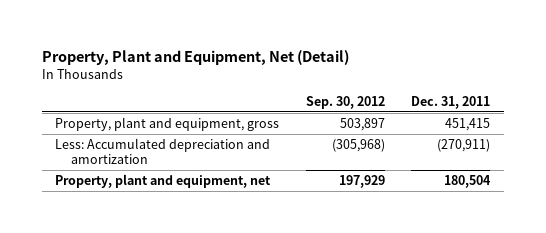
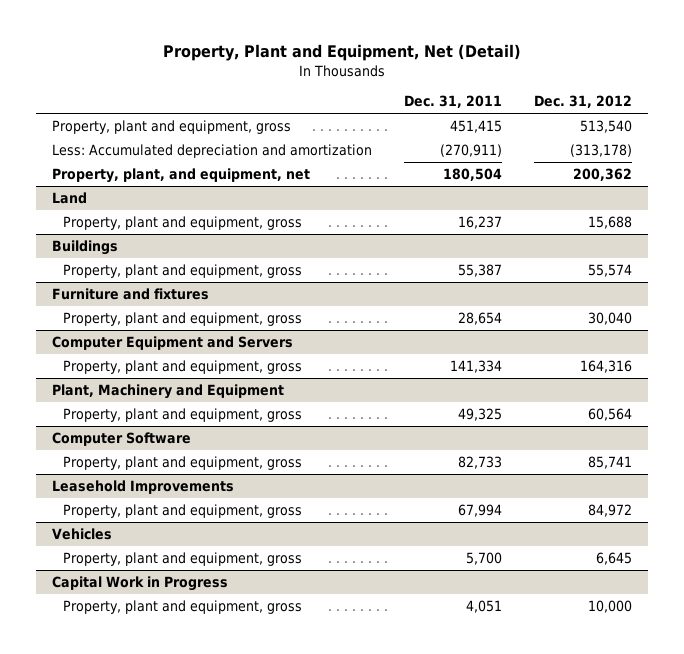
- | Sep. 30, 2012 | Dec. 31, 2011
+ | Dec. 31, 2011 | Dec. 31, 2012
- Property, plant and equipment, net | 197,929 | 180,504
+ Property, plant, and equipment, net | 180,504 | 200,362
+ Land
+ Property, plant and equipment, gross | 16,237 | 15,688
+ Buildings
+ Property, plant and equipment, gross | 55,387 | 55,574
+ Furniture and fixtures
+ Property, plant and equipment, gross | 28,654 | 30,040
+ Computer Equipment and Servers
+ Property, plant and equipment, gross | 141,334 | 164,316
+ Plant, Machinery and Equipment
+ Property, plant and equipment, gross | 49,325 | 60,564
+ Computer Software
+ Property, plant and equipment, gross | 82,733 | 85,741
+ Leasehold Improvements
+ Property, plant and equipment, gross | 67,994 | 84,972
+ Vehicles
+ Property, plant and equipment, gross | 5,700 | 6,645
+ Capital Work in Progress
+ Property, plant and equipment, gross | 4,051 | 10,000

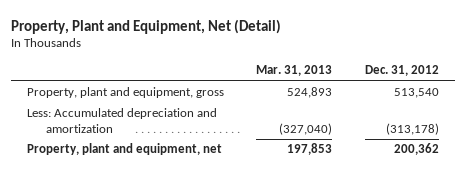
- | Dec. 31, 2011 | Dec. 31, 2012
+ | Mar. 31, 2013 | Dec. 31, 2012
- Property, plant, and equipment, net | 180,504 | 200,362
- Land
- Property, plant and equipment, gross | 16,237 | 15,688
- Buildings
- Property, plant and equipment, gross | 55,387 | 55,574
- Furniture and fixtures
- Property, plant and equipment, gross | 28,654 | 30,040
- Computer Equipment and Servers
- Property, plant and equipment, gross | 141,334 | 164,316
- Plant, Machinery and Equipment
- Property, plant and equipment, gross | 49,325 | 60,564
- Computer Software
- Property, plant and equipment, gross | 82,733 | 85,741
- Leasehold Improvements
- Property, plant and equipment, gross | 67,994 | 84,972
- Vehicles
- Property, plant and equipment, gross | 5,700 | 6,645
- Capital Work in Progress
- Property, plant and equipment, gross | 4,051 | 10,000
+ Property, plant and equipment, net | 197,853 | 200,362

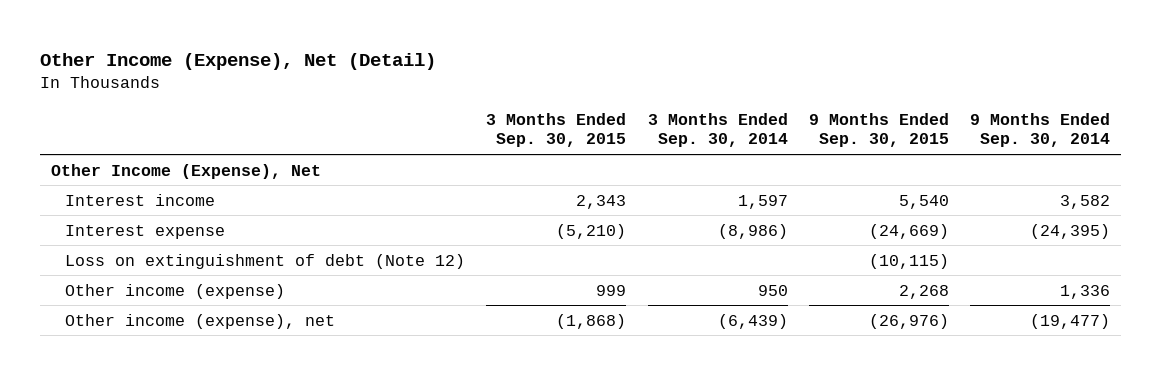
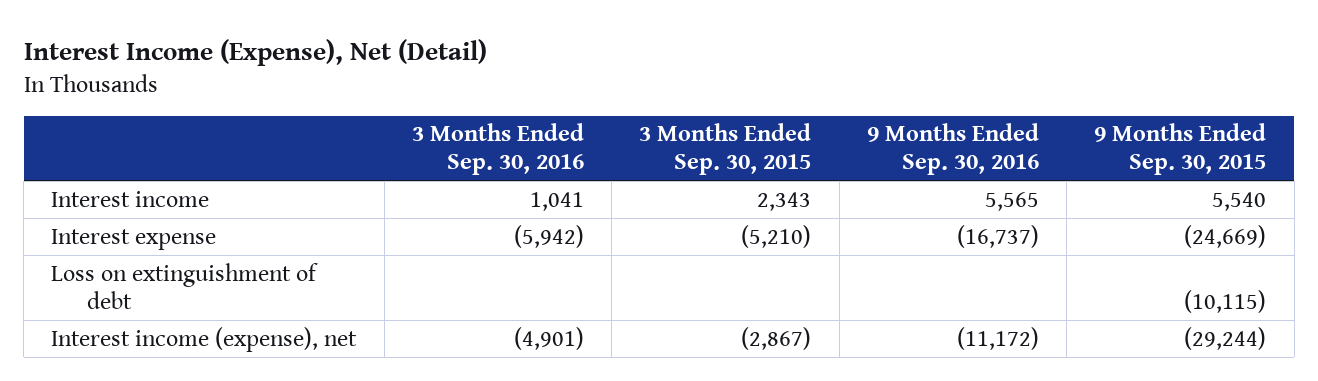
- Other Income (Expense), Net (Detail)
+ Interest Income (Expense), Net (Detail)
- | 3 Months Ended Sep. 30, 2015 | 3 Months Ended Sep. 30, 2014 | 9 Months Ended Sep. 30, 2015 | 9 Months Ended Sep. 30, 2014
+ | 3 Months Ended Sep. 30, 2016 | 3 Months Ended Sep. 30, 2015 | 9 Months Ended Sep. 30, 2016 | 9 Months Ended Sep. 30, 2015
- Other Income (Expense), Net
- Loss on extinguishment of debt (Note 12) | | | (10,115) |
- Other income (expense) | 999 | 950 | 2,268 | 1,336
- Other income (expense), net | (1,868) | (6,439) | (26,976) | (19,477)
+ Loss on extinguishment of debt | | | | (10,115)
+ Interest income (expense), net | (4,901) | (2,867) | (11,172) | (29,244)

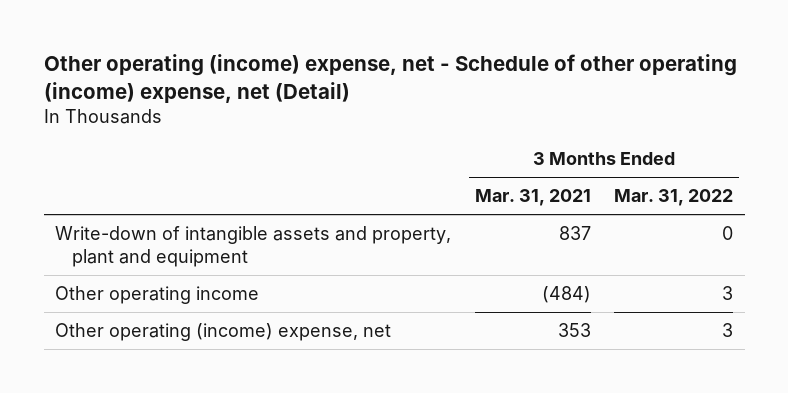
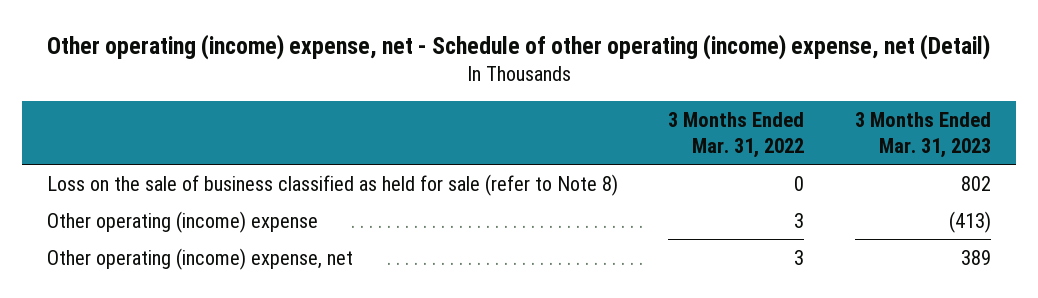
- | 3 Months Ended Mar. 31, 2021 | 3 Months Ended Mar. 31, 2022
+ | 3 Months Ended Mar. 31, 2022 | 3 Months Ended Mar. 31, 2023
- Write-down of intangible assets and property, plant and equipment | 837 | 0
- Other operating income | (484) | 3
+ Loss on the sale of business classified as held for sale (refer to Note 8) | 0 | 802
+ Other operating (income) expense | 3 | (413)

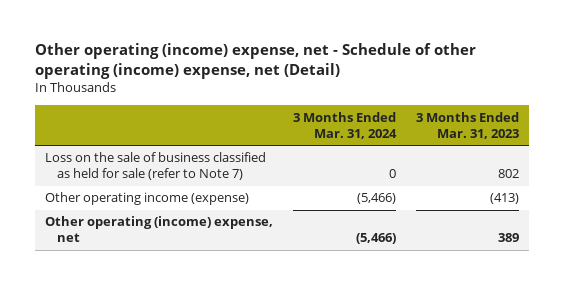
- | 3 Months Ended Mar. 31, 2022 | 3 Months Ended Mar. 31, 2023
+ | 3 Months Ended Mar. 31, 2024 | 3 Months Ended Mar. 31, 2023
- Loss on the sale of business classified as held for sale (refer to Note 8) | 0 | 802
- Other operating (income) expense | 3 | (413)
+ Loss on the sale of business classified as held for sale (refer to Note 7) | 0 | 802
+ Other operating income (expense) | (5,466) | (413)

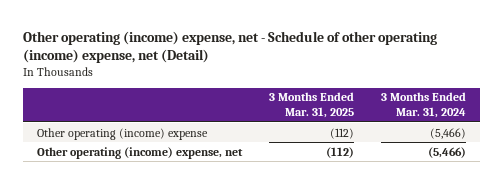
- | 3 Months Ended Mar. 31, 2024 | 3 Months Ended Mar. 31, 2023
+ | 3 Months Ended Mar. 31, 2025 | 3 Months Ended Mar. 31, 2024
- Loss on the sale of business classified as held for sale (refer to Note 7) | 0 | 802
- Other operating income (expense) | (5,466) | (413)
+ Other operating (income) expense | (112) | (5,466)

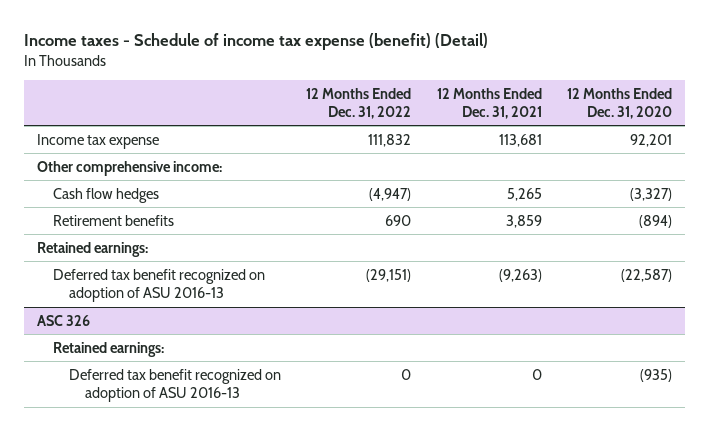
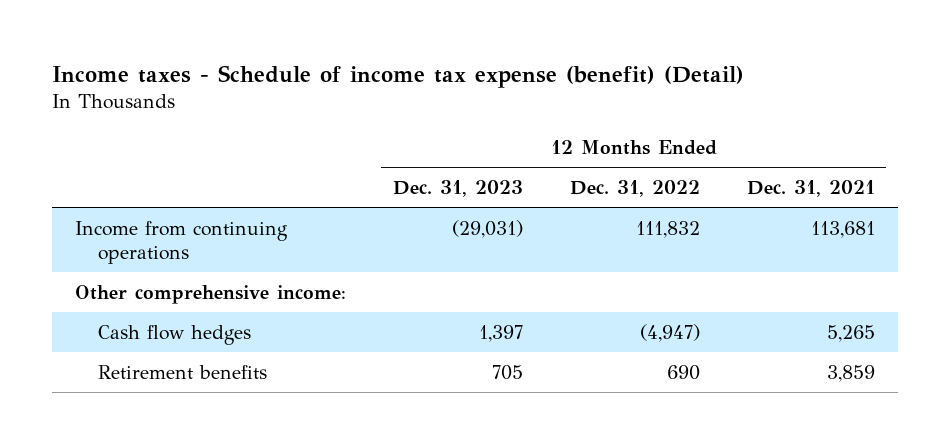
- | 12 Months Ended Dec. 31, 2022 | 12 Months Ended Dec. 31, 2021 | 12 Months Ended Dec. 31, 2020
+ | 12 Months Ended Dec. 31, 2023 | 12 Months Ended Dec. 31, 2022 | 12 Months Ended Dec. 31, 2021
- Income tax expense | 111,832 | 113,681 | 92,201
+ Income from continuing operations | (29,031) | 111,832 | 113,681
- Retained earnings:
- Deferred tax benefit recognized on adoption of ASU 2016-13 | (29,151) | (9,263) | (22,587)
- ASC 326
- Retained earnings:
- Deferred tax benefit recognized on adoption of ASU 2016-13 | 0 | 0 | (935)

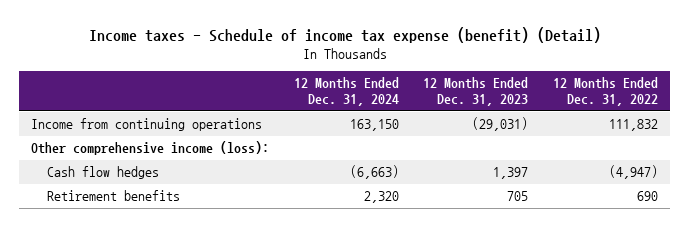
- | 12 Months Ended Dec. 31, 2023 | 12 Months Ended Dec. 31, 2022 | 12 Months Ended Dec. 31, 2021
+ | 12 Months Ended Dec. 31, 2024 | 12 Months Ended Dec. 31, 2023 | 12 Months Ended Dec. 31, 2022
- Other comprehensive income:
+ Other comprehensive income (loss):

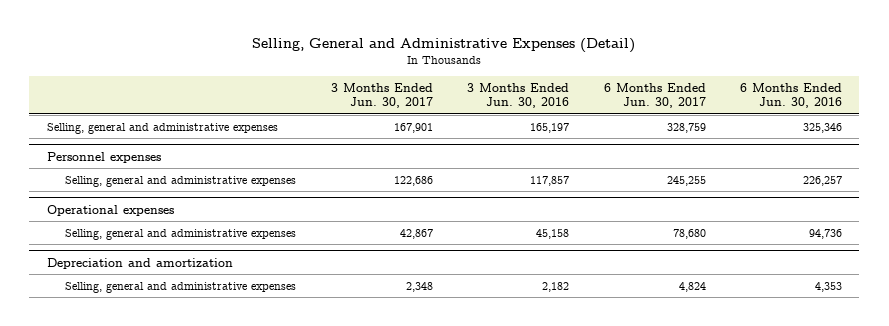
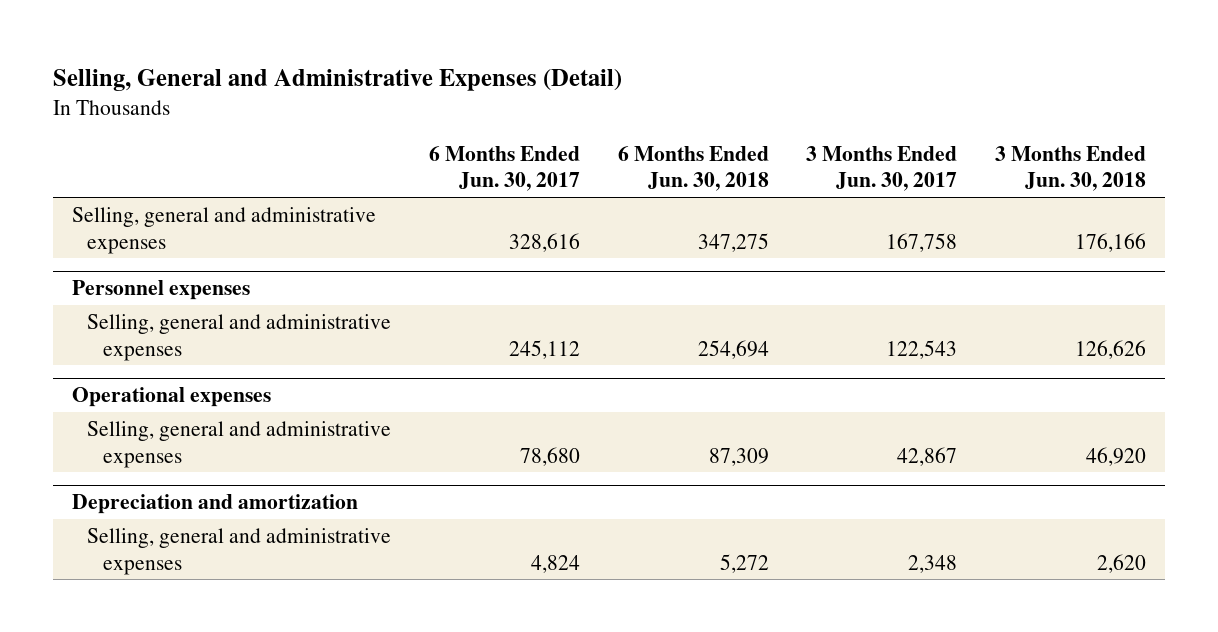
- | 3 Months Ended Jun. 30, 2017 | 3 Months Ended Jun. 30, 2016 | 6 Months Ended Jun. 30, 2017 | 6 Months Ended Jun. 30, 2016
+ | 6 Months Ended Jun. 30, 2017 | 6 Months Ended Jun. 30, 2018 | 3 Months Ended Jun. 30, 2017 | 3 Months Ended Jun. 30, 2018
- Selling, general and administrative expenses | 167,901 | 165,197 | 328,759 | 325,346
+ Selling, general and administrative expenses | 328,616 | 347,275 | 167,758 | 176,166
@ Personnel expenses
- Selling, general and administrative expenses | 122,686 | 117,857 | 245,255 | 226,257
+ Selling, general and administrative expenses | 245,112 | 254,694 | 122,543 | 126,626

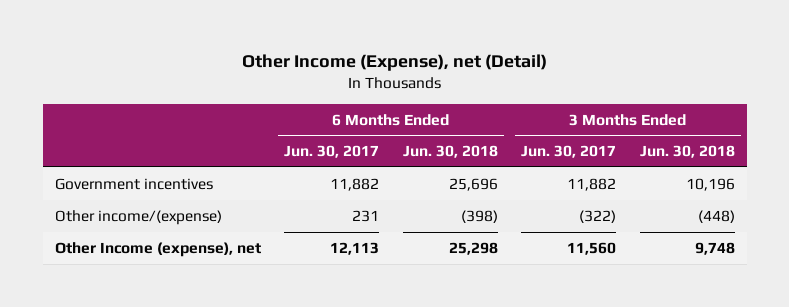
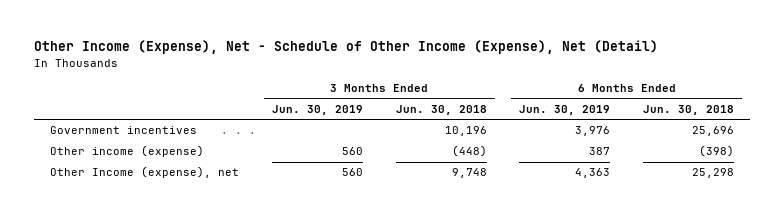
- Other Income (Expense), net (Detail)
+ Other Income (Expense), Net - Schedule of Other Income (Expense), Net (Detail)
- | 6 Months Ended Jun. 30, 2017 | 6 Months Ended Jun. 30, 2018 | 3 Months Ended Jun. 30, 2017 | 3 Months Ended Jun. 30, 2018
+ | 3 Months Ended Jun. 30, 2019 | 3 Months Ended Jun. 30, 2018 | 6 Months Ended Jun. 30, 2019 | 6 Months Ended Jun. 30, 2018
- Other income/(expense) | 231 | (398) | (322) | (448)
+ Other income (expense) | 560 | (448) | 387 | (398)

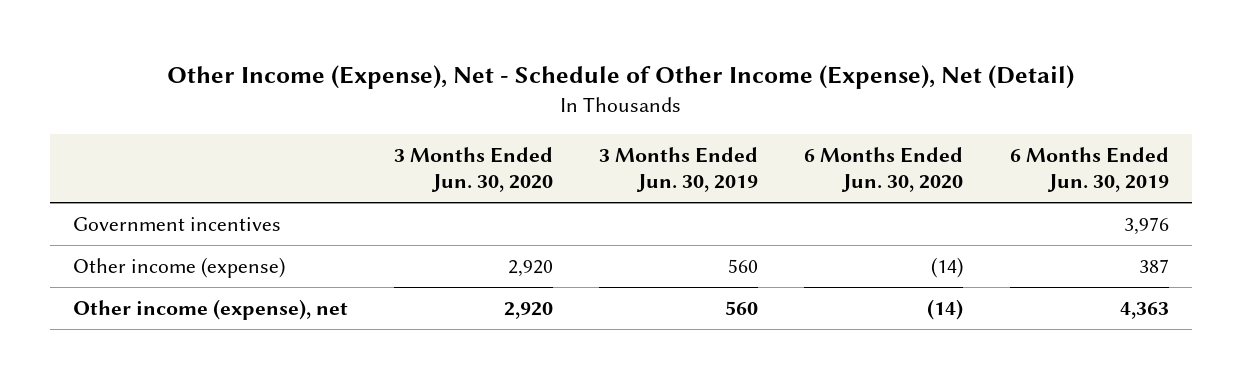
- | 3 Months Ended Jun. 30, 2019 | 3 Months Ended Jun. 30, 2018 | 6 Months Ended Jun. 30, 2019 | 6 Months Ended Jun. 30, 2018
+ | 3 Months Ended Jun. 30, 2020 | 3 Months Ended Jun. 30, 2019 | 6 Months Ended Jun. 30, 2020 | 6 Months Ended Jun. 30, 2019
- Other Income (expense), net | 560 | 9,748 | 4,363 | 25,298
+ Other income (expense), net | 2,920 | 560 | (14) | 4,363

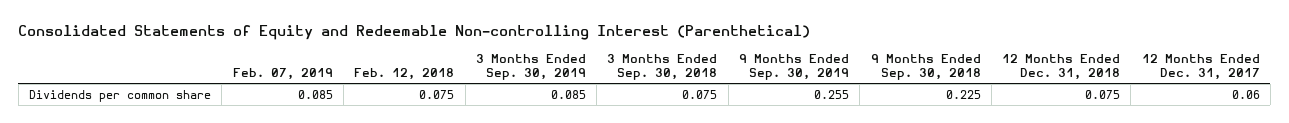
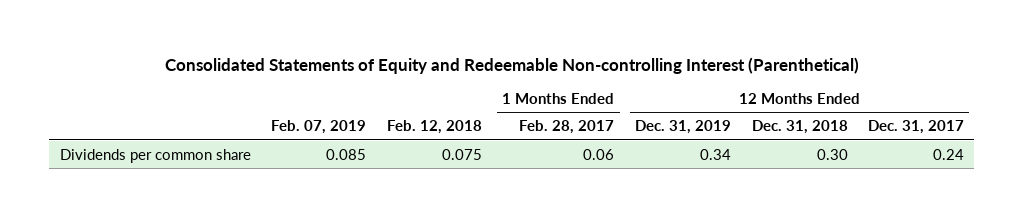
- | Feb. 07, 2019 | Feb. 12, 2018 | 3 Months Ended Sep. 30, 2019 | 3 Months Ended Sep. 30, 2018 | 9 Months Ended Sep. 30, 2019 | 9 Months Ended Sep. 30, 2018 | 12 Months Ended Dec. 31, 2018 | 12 Months Ended Dec. 31, 2017
+ | Feb. 07, 2019 | Feb. 12, 2018 | 1 Months Ended Feb. 28, 2017 | 12 Months Ended Dec. 31, 2019 | 12 Months Ended Dec. 31, 2018 | 12 Months Ended Dec. 31, 2017
- Dividends per common share | 0.085 | 0.075 | 0.085 | 0.075 | 0.255 | 0.225 | 0.075 | 0.06
+ Dividends per common share | 0.085 | 0.075 | 0.06 | 0.34 | 0.30 | 0.24

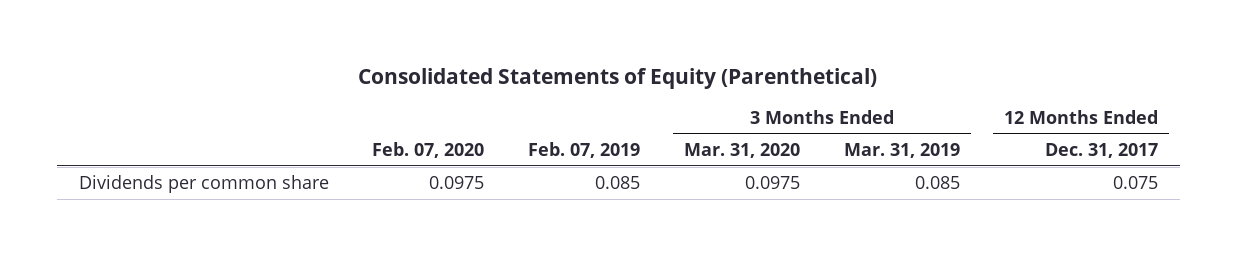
- Consolidated Statements of Equity and Redeemable Non-controlling Interest (Parenthetical)
+ Consolidated Statements of Equity (Parenthetical)
- | Feb. 07, 2019 | Feb. 12, 2018 | 1 Months Ended Feb. 28, 2017 | 12 Months Ended Dec. 31, 2019 | 12 Months Ended Dec. 31, 2018 | 12 Months Ended Dec. 31, 2017
+ | Feb. 07, 2020 | Feb. 07, 2019 | 3 Months Ended Mar. 31, 2020 | 3 Months Ended Mar. 31, 2019 | 12 Months Ended Dec. 31, 2017
- Dividends per common share | 0.085 | 0.075 | 0.06 | 0.34 | 0.30 | 0.24
+ Dividends per common share | 0.0975 | 0.085 | 0.0975 | 0.085 | 0.075

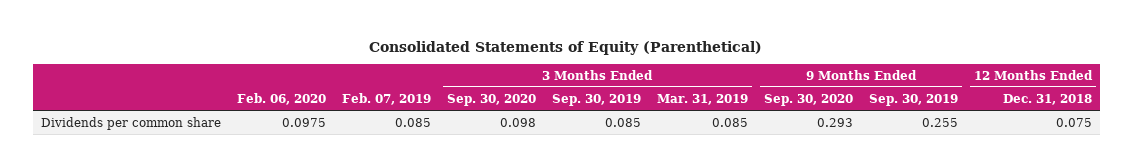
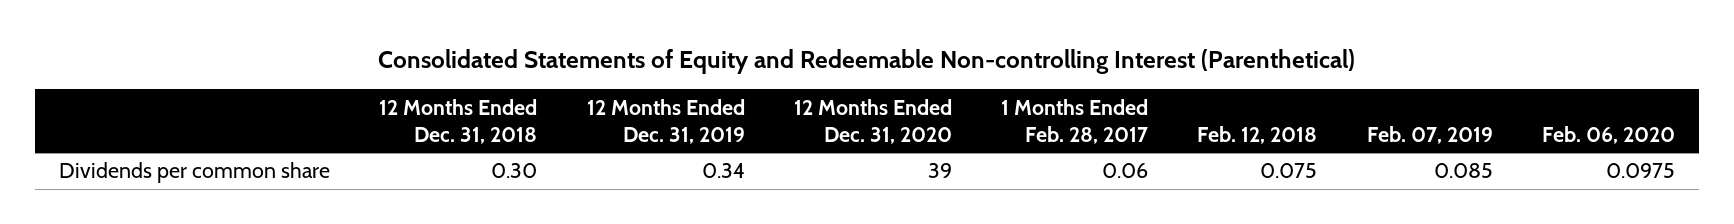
- Consolidated Statements of Equity (Parenthetical)
+ Consolidated Statements of Equity and Redeemable Non-controlling Interest (Parenthetical)
- | Feb. 06, 2020 | Feb. 07, 2019 | 3 Months Ended Sep. 30, 2020 | 3 Months Ended Sep. 30, 2019 | 3 Months Ended Mar. 31, 2019 | 9 Months Ended Sep. 30, 2020 | 9 Months Ended Sep. 30, 2019 | 12 Months Ended Dec. 31, 2018
+ | 12 Months Ended Dec. 31, 2018 | 12 Months Ended Dec. 31, 2019 | 12 Months Ended Dec. 31, 2020 | 1 Months Ended Feb. 28, 2017 | Feb. 12, 2018 | Feb. 07, 2019 | Feb. 06, 2020
- Dividends per common share | 0.0975 | 0.085 | 0.098 | 0.085 | 0.085 | 0.293 | 0.255 | 0.075
+ Dividends per common share | 0.30 | 0.34 | 39 | 0.06 | 0.075 | 0.085 | 0.0975

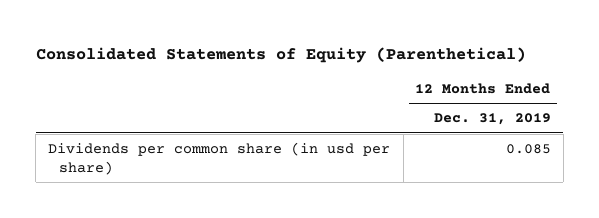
- Consolidated Statements of Equity and Redeemable Non-controlling Interest (Parenthetical)
+ Consolidated Statements of Equity (Parenthetical)
- | 12 Months Ended Dec. 31, 2018 | 12 Months Ended Dec. 31, 2019 | 12 Months Ended Dec. 31, 2020 | 1 Months Ended Feb. 28, 2017 | Feb. 12, 2018 | Feb. 07, 2019 | Feb. 06, 2020
+ | 12 Months Ended Dec. 31, 2019
- Dividends per common share | 0.30 | 0.34 | 39 | 0.06 | 0.075 | 0.085 | 0.0975
+ Dividends per common share (in usd per share) | 0.085

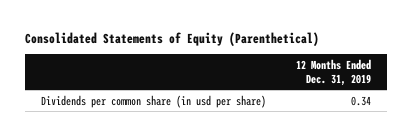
- Dividends per common share (in usd per share) | 0.085
+ Dividends per common share (in usd per share) | 0.34

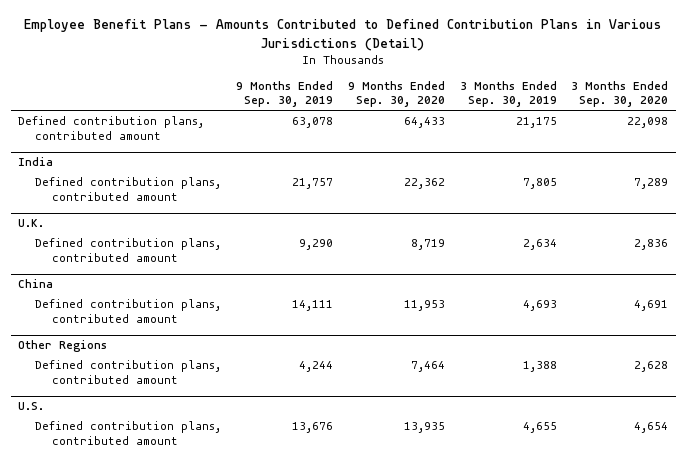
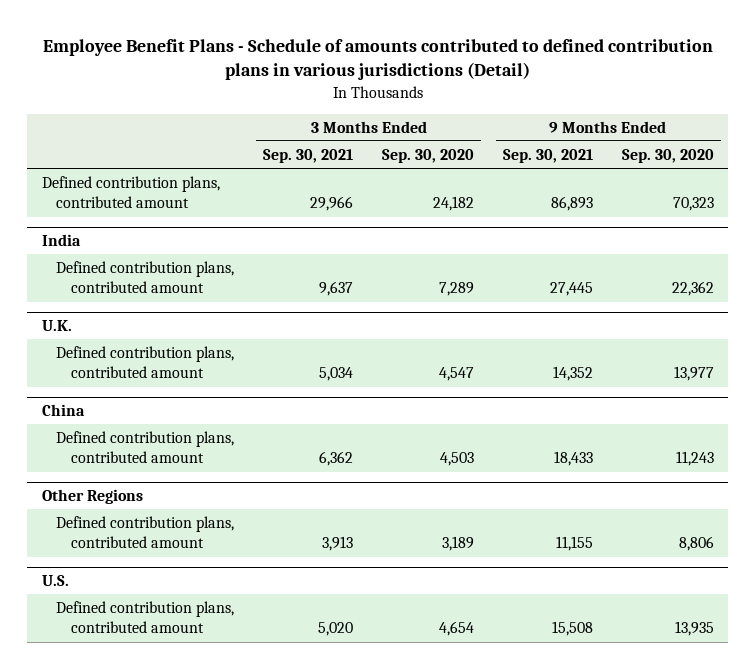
- Employee Benefit Plans - Amounts Contributed to Defined Contribution Plans in Various Jurisdictions (Detail)
+ Employee Benefit Plans - Schedule of amounts contributed to defined contribution plans in various jurisdictions (Detail)
- | 9 Months Ended Sep. 30, 2019 | 9 Months Ended Sep. 30, 2020 | 3 Months Ended Sep. 30, 2019 | 3 Months Ended Sep. 30, 2020
+ | 3 Months Ended Sep. 30, 2021 | 3 Months Ended Sep. 30, 2020 | 9 Months Ended Sep. 30, 2021 | 9 Months Ended Sep. 30, 2020
- Defined contribution plans, contributed amount | 63,078 | 64,433 | 21,175 | 22,098
+ Defined contribution plans, contributed amount | 29,966 | 24,182 | 86,893 | 70,323
@ U.K.
- Defined contribution plans, contributed amount | 9,290 | 8,719 | 2,634 | 2,836
+ Defined contribution plans, contributed amount | 5,034 | 4,547 | 14,352 | 13,977
@ China
- Defined contribution plans, contributed amount | 14,111 | 11,953 | 4,693 | 4,691
+ Defined contribution plans, contributed amount | 6,362 | 4,503 | 18,433 | 11,243
@ Other Regions
- Defined contribution plans, contributed amount | 4,244 | 7,464 | 1,388 | 2,628
+ Defined contribution plans, contributed amount | 3,913 | 3,189 | 11,155 | 8,806

